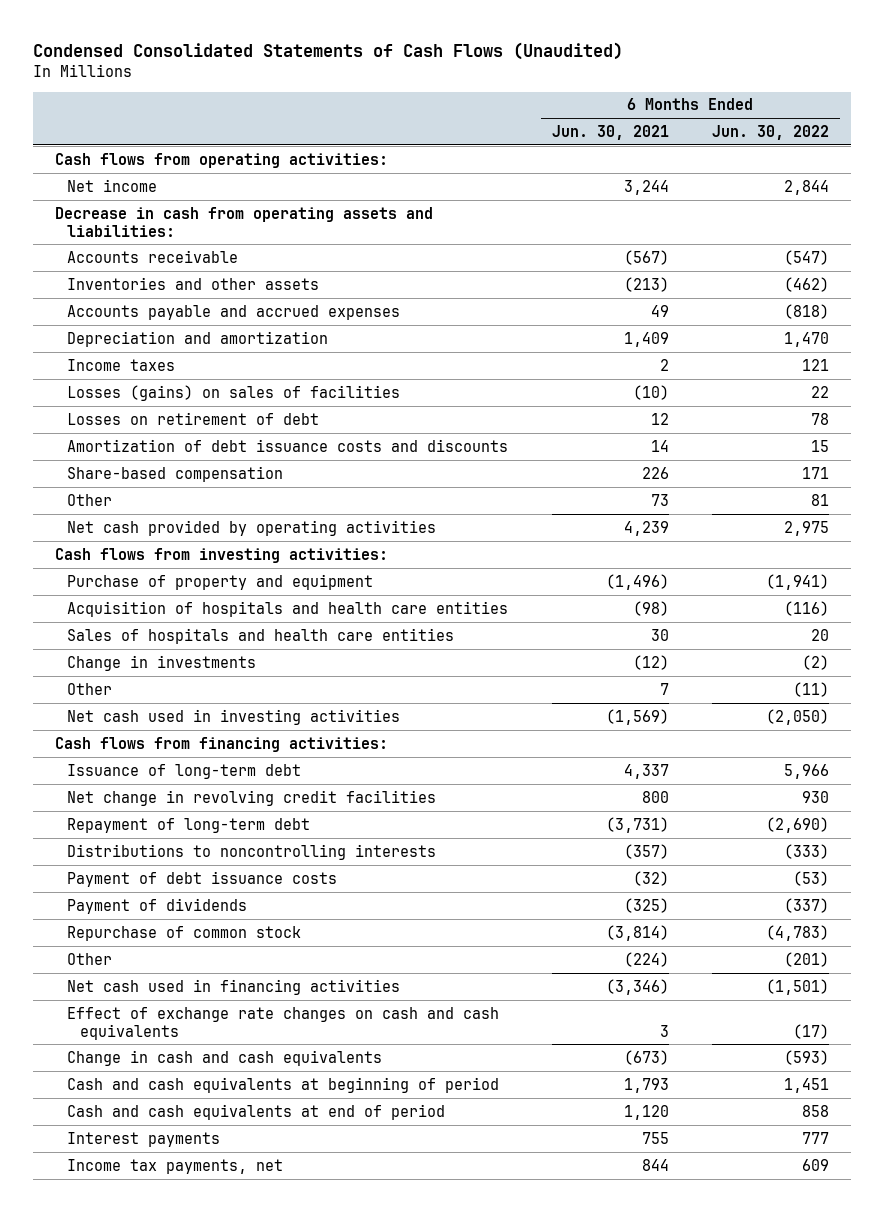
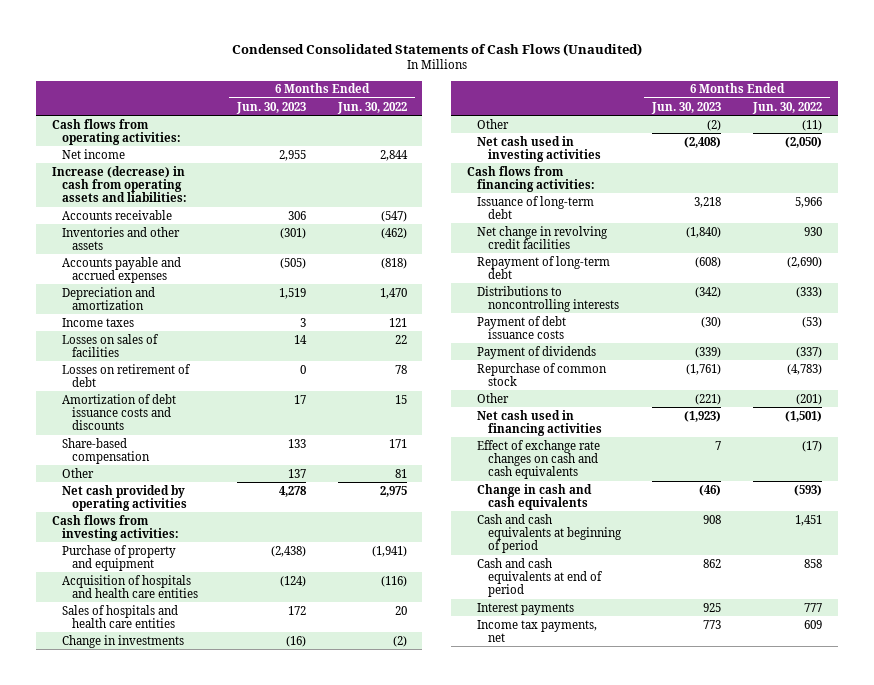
- | 6 Months Ended Jun. 30, 2021 | 6 Months Ended Jun. 30, 2022
+ | 6 Months Ended Jun. 30, 2023 | 6 Months Ended Jun. 30, 2022
- Decrease in cash from operating assets and liabilities:
+ Increase (decrease) in cash from operating assets and liabilities:
- Losses (gains) on sales of facilities | (10) | 22
+ Losses on sales of facilities | 14 | 22

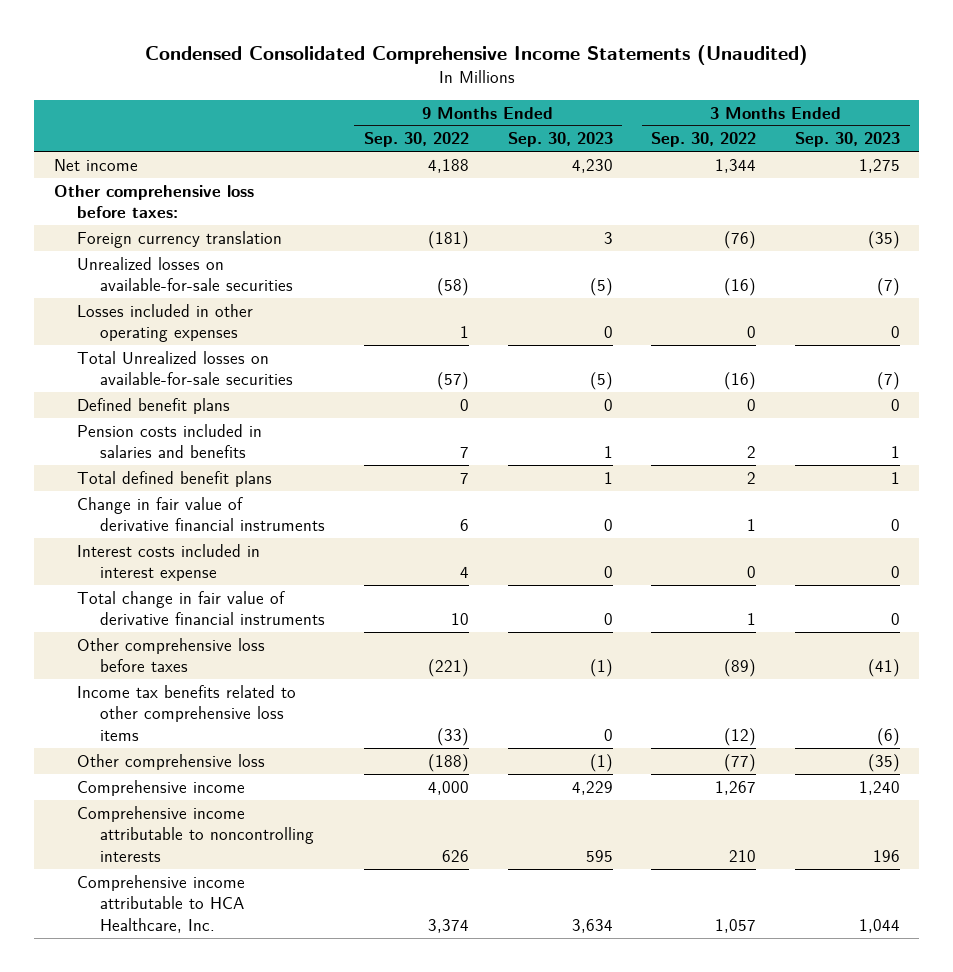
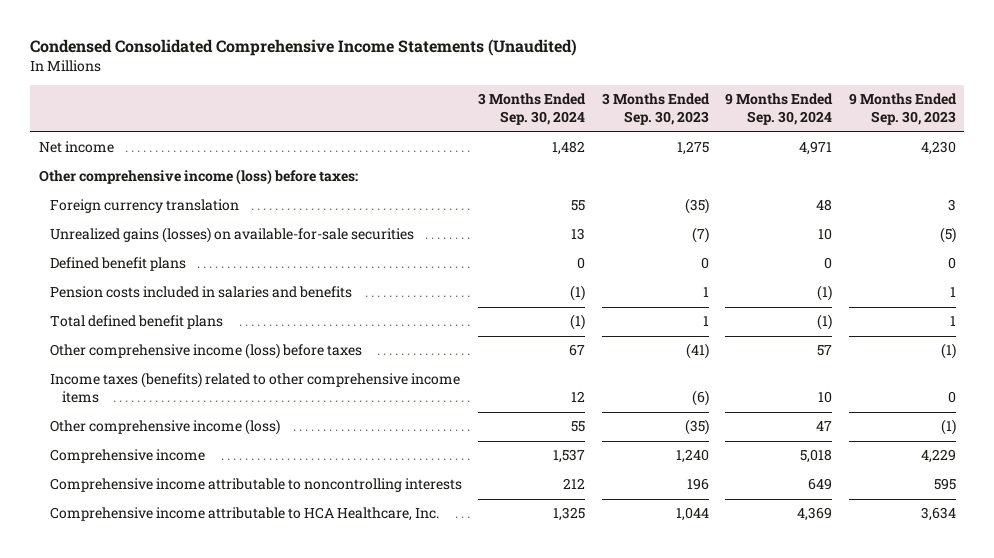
- | 9 Months Ended Sep. 30, 2022 | 9 Months Ended Sep. 30, 2023 | 3 Months Ended Sep. 30, 2022 | 3 Months Ended Sep. 30, 2023
+ | 3 Months Ended Sep. 30, 2024 | 3 Months Ended Sep. 30, 2023 | 9 Months Ended Sep. 30, 2024 | 9 Months Ended Sep. 30, 2023
- Other comprehensive loss before taxes:
+ Other comprehensive income (loss) before taxes:
- Unrealized losses on available-for-sale securities | (58) | (5) | (16) | (7)
- Losses included in other operating expenses | 1 | 0 | 0 | 0
- Total Unrealized losses on available-for-sale securities | (57) | (5) | (16) | (7)
+ Unrealized gains (losses) on available-for-sale securities | 13 | (7) | 10 | (5)
- Change in fair value of derivative financial instruments | 6 | 0 | 1 | 0
- Interest costs included in interest expense | 4 | 0 | 0 | 0
- Total change in fair value of derivative financial instruments | 10 | 0 | 1 | 0
- Other comprehensive loss before taxes | (221) | (1) | (89) | (41)
- Income tax benefits related to other comprehensive loss items | (33) | 0 | (12) | (6)
- Other comprehensive loss | (188) | (1) | (77) | (35)
+ Other comprehensive income (loss) before taxes | 67 | (41) | 57 | (1)
+ Income taxes (benefits) related to other comprehensive income items | 12 | (6) | 10 | 0
+ Other comprehensive income (loss) | 55 | (35) | 47 | (1)

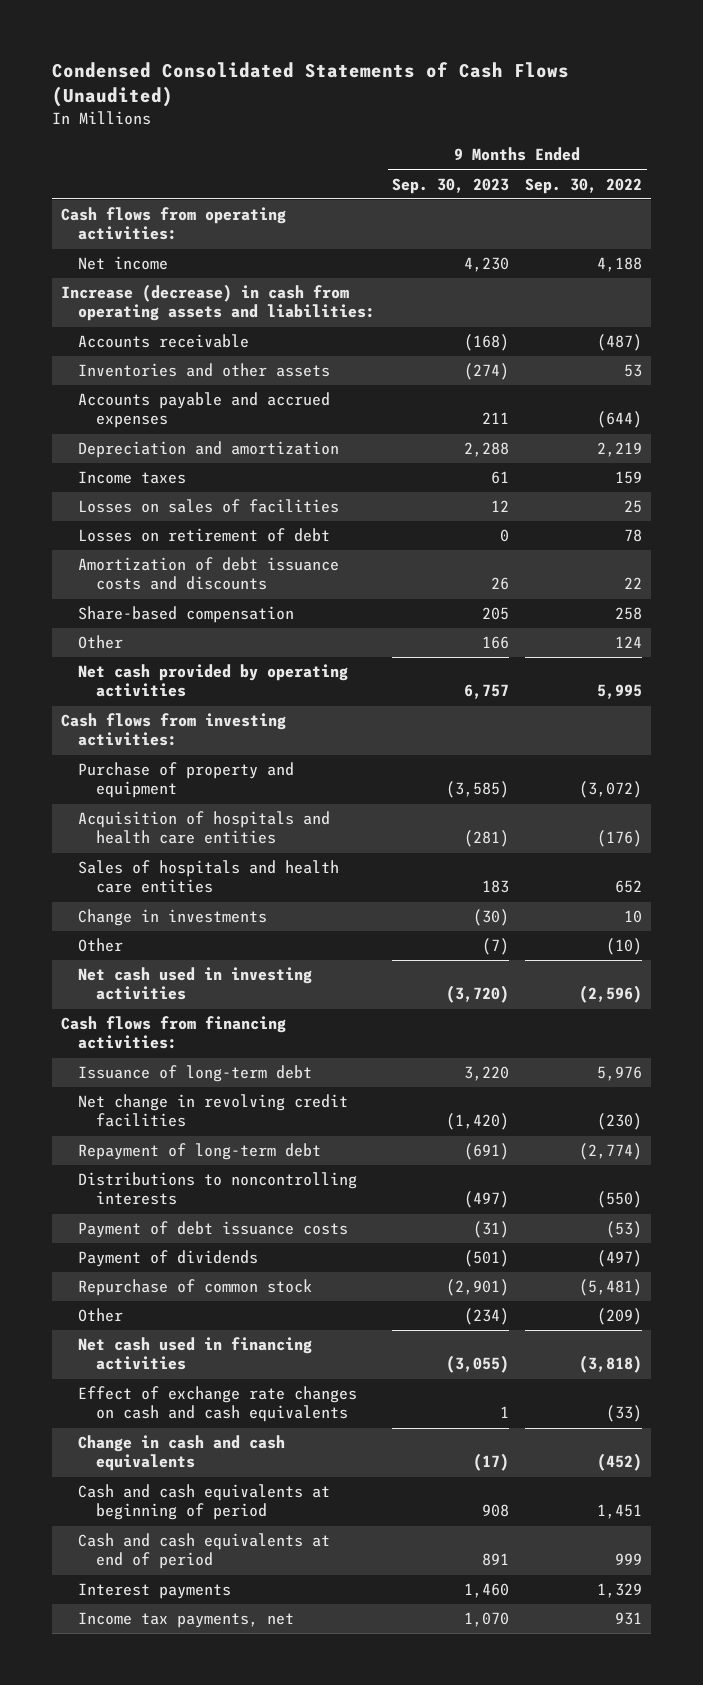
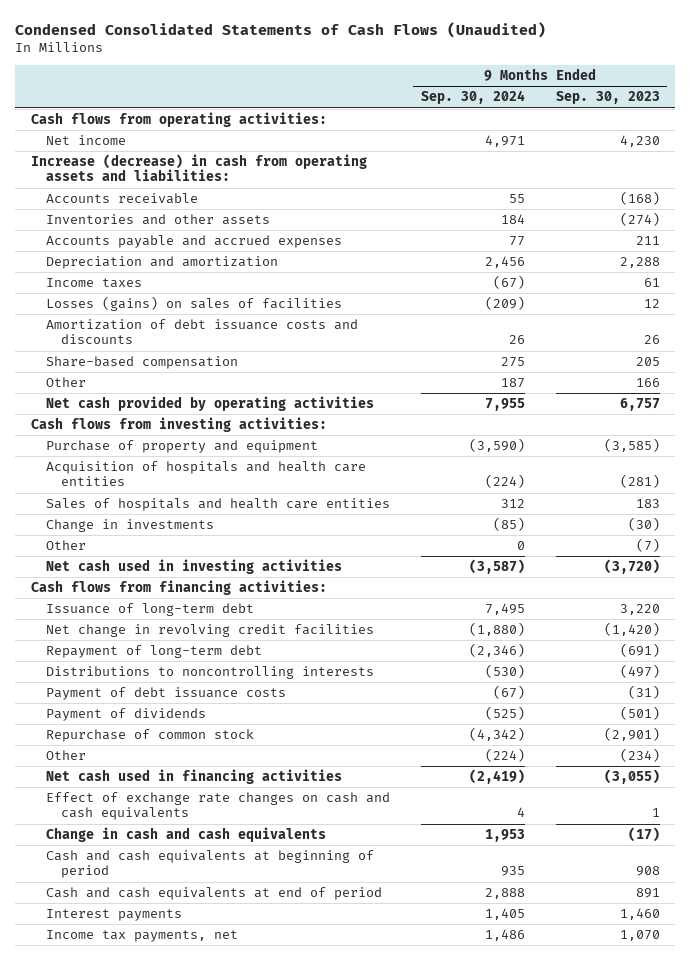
- | 9 Months Ended Sep. 30, 2023 | 9 Months Ended Sep. 30, 2022
+ | 9 Months Ended Sep. 30, 2024 | 9 Months Ended Sep. 30, 2023
- Losses on sales of facilities | 12 | 25
- Losses on retirement of debt | 0 | 78
+ Losses (gains) on sales of facilities | (209) | 12

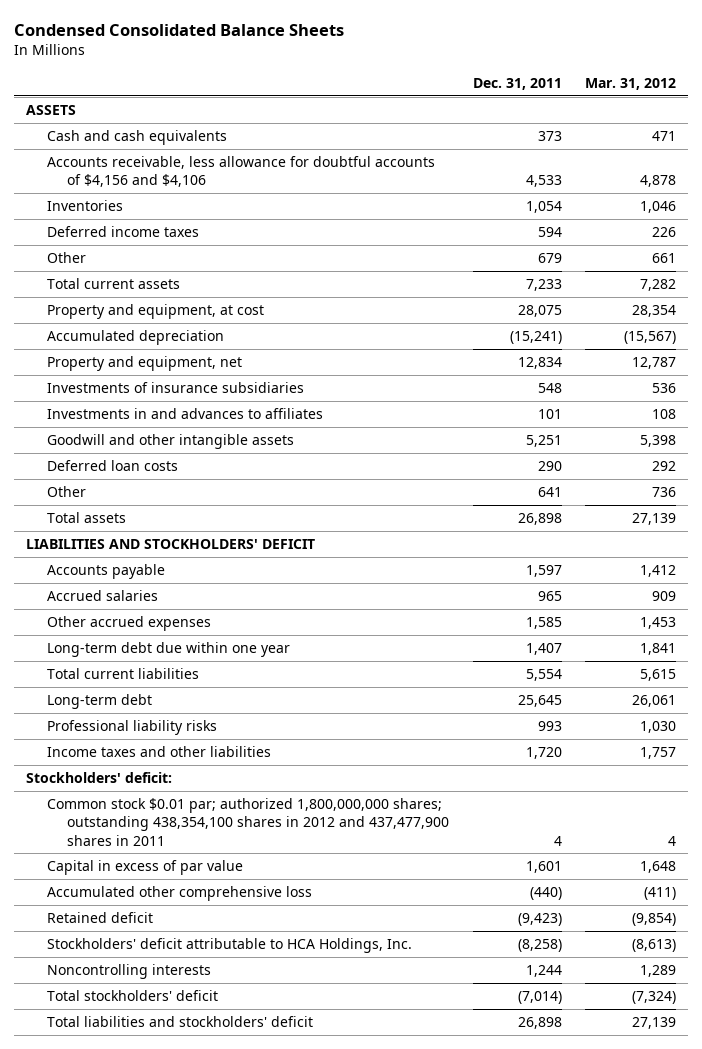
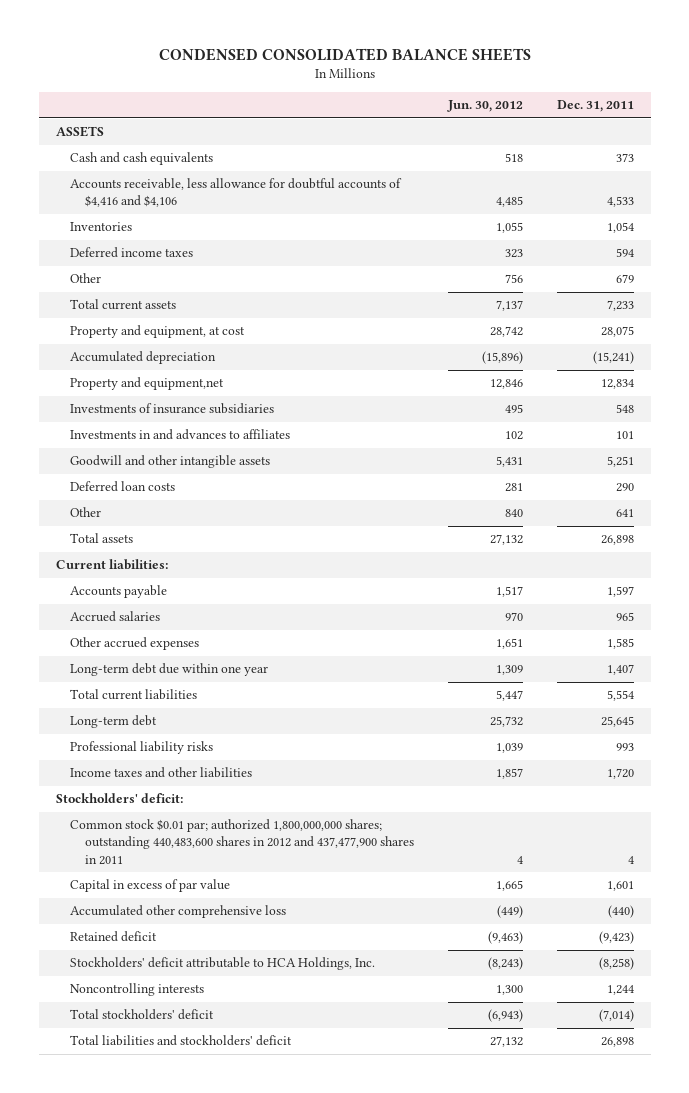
- Condensed Consolidated Balance Sheets
+ CONDENSED CONSOLIDATED BALANCE SHEETS
- | Dec. 31, 2011 | Mar. 31, 2012
+ | Jun. 30, 2012 | Dec. 31, 2011
- Accounts receivable, less allowance for doubtful accounts of $4,156 and $4,106 | 4,533 | 4,878
+ Accounts receivable, less allowance for doubtful accounts of $4,416 and $4,106 | 4,485 | 4,533
- Property and equipment, net | 12,834 | 12,787
+ Property and equipment,net | 12,846 | 12,834
- LIABILITIES AND STOCKHOLDERS' DEFICIT
+ Current liabilities:
- Common stock $0.01 par; authorized 1,800,000,000 shares; outstanding 438,354,100 shares in 2012 and 437,477,900 shares in 2011 | 4 | 4
+ Common stock $0.01 par; authorized 1,800,000,000 shares; outstanding 440,483,600 shares in 2012 and 437,477,900 shares in 2011 | 4 | 4

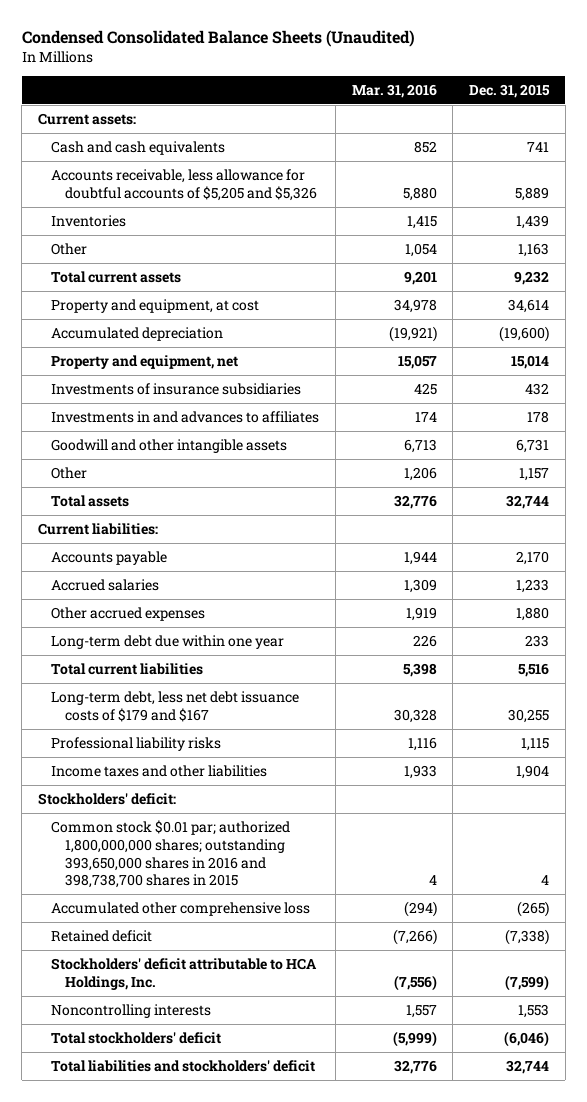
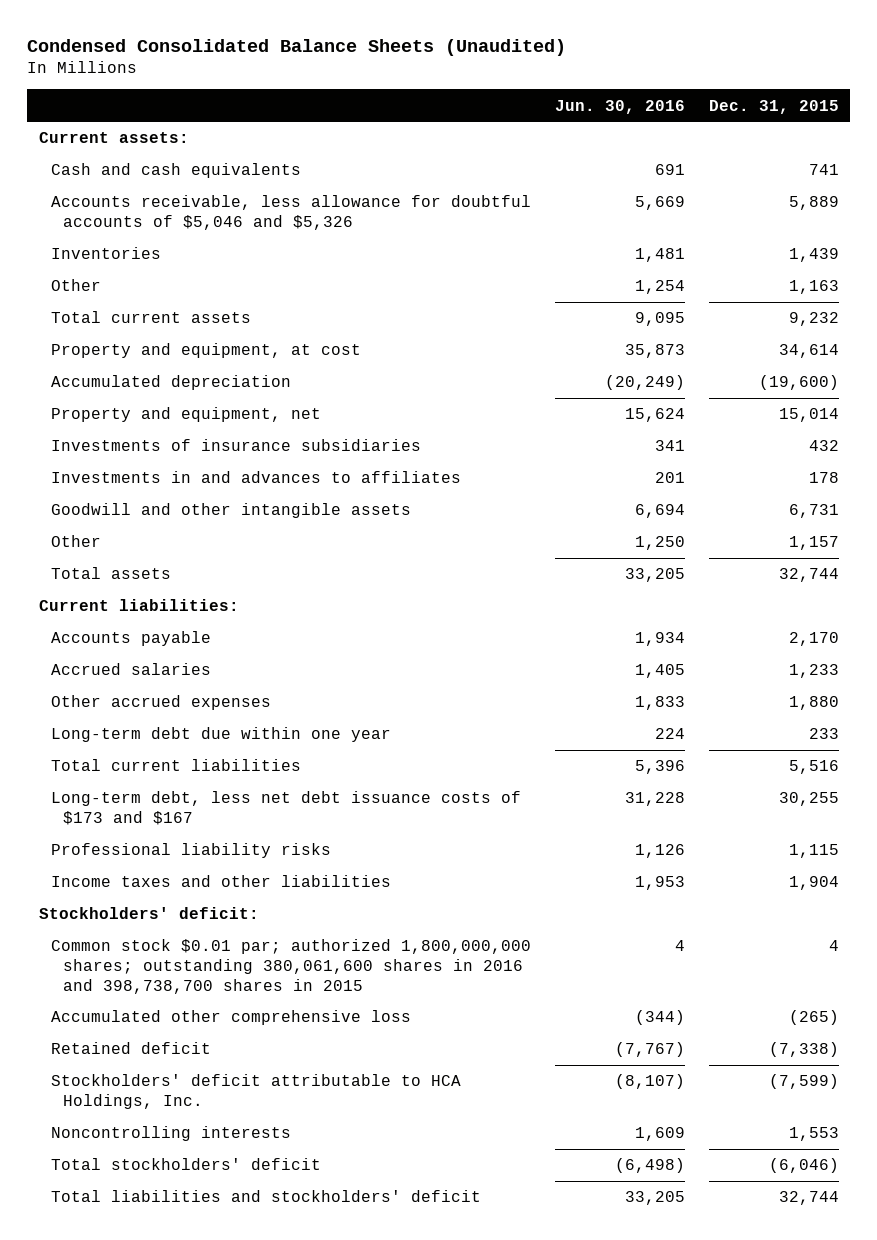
- | Mar. 31, 2016 | Dec. 31, 2015
+ | Jun. 30, 2016 | Dec. 31, 2015
- Accounts receivable, less allowance for doubtful accounts of $5,205 and $5,326 | 5,880 | 5,889
+ Accounts receivable, less allowance for doubtful accounts of $5,046 and $5,326 | 5,669 | 5,889
- Long-term debt, less net debt issuance costs of $179 and $167 | 30,328 | 30,255
+ Long-term debt, less net debt issuance costs of $173 and $167 | 31,228 | 30,255
- Common stock $0.01 par; authorized 1,800,000,000 shares; outstanding 393,650,000 shares in 2016 and 398,738,700 shares in 2015 | 4 | 4
+ Common stock $0.01 par; authorized 1,800,000,000 shares; outstanding 380,061,600 shares in 2016 and 398,738,700 shares in 2015 | 4 | 4

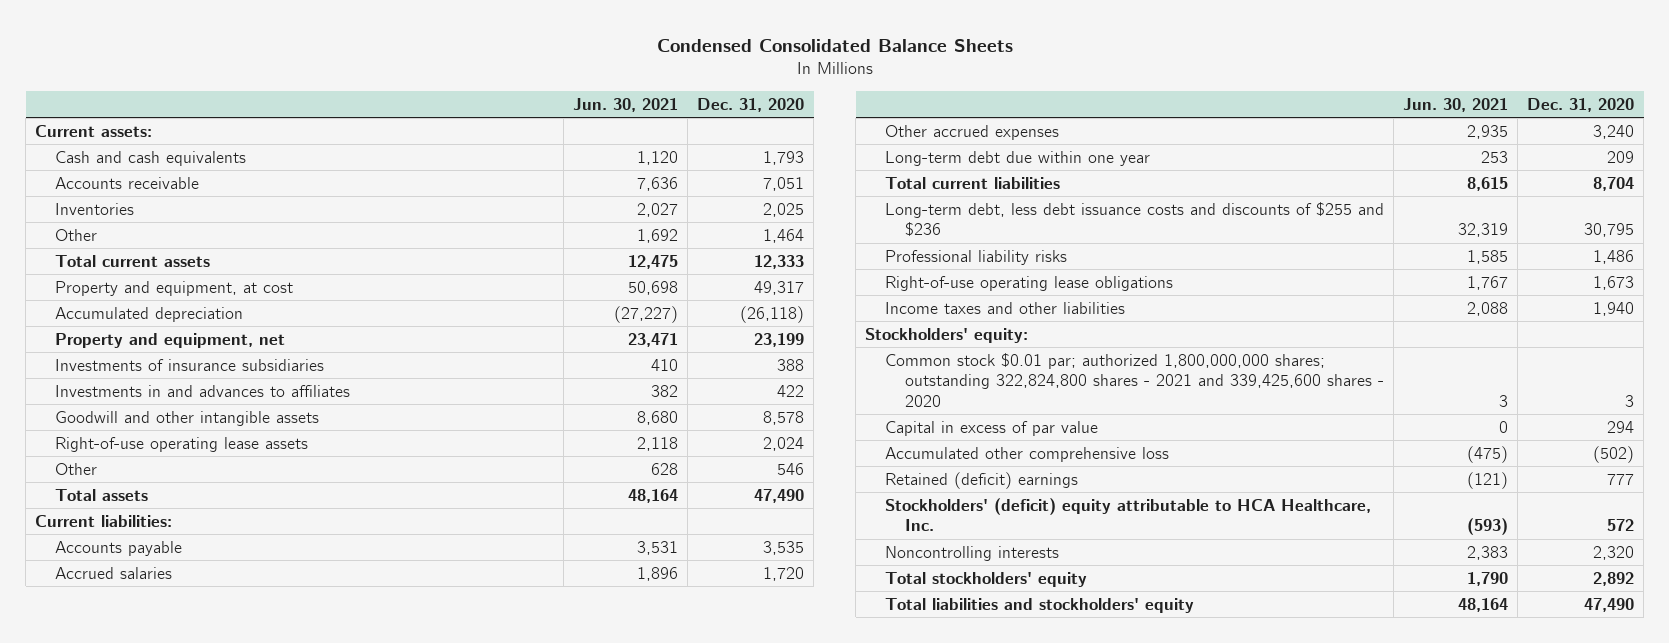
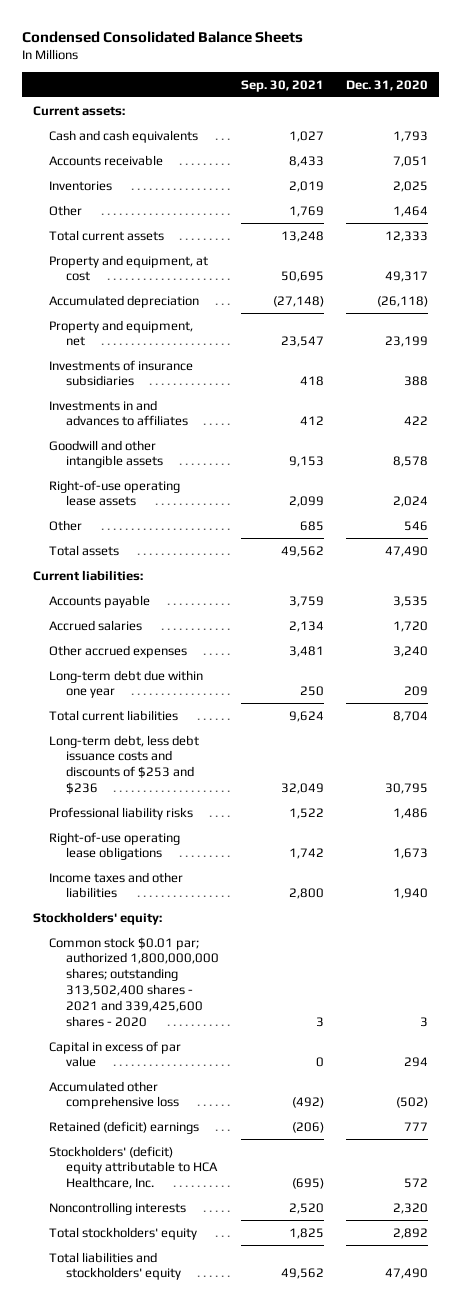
- | Jun. 30, 2021 | Dec. 31, 2020
+ | Sep. 30, 2021 | Dec. 31, 2020
- Long-term debt, less debt issuance costs and discounts of $255 and $236 | 32,319 | 30,795
+ Long-term debt, less debt issuance costs and discounts of $253 and $236 | 32,049 | 30,795
- Common stock $0.01 par; authorized 1,800,000,000 shares; outstanding 322,824,800 shares - 2021 and 339,425,600 shares - 2020 | 3 | 3
+ Common stock $0.01 par; authorized 1,800,000,000 shares; outstanding 313,502,400 shares - 2021 and 339,425,600 shares - 2020 | 3 | 3

